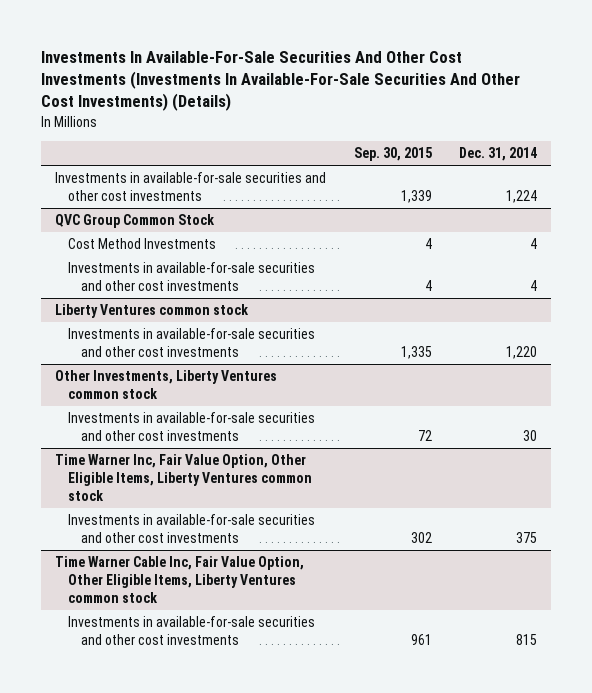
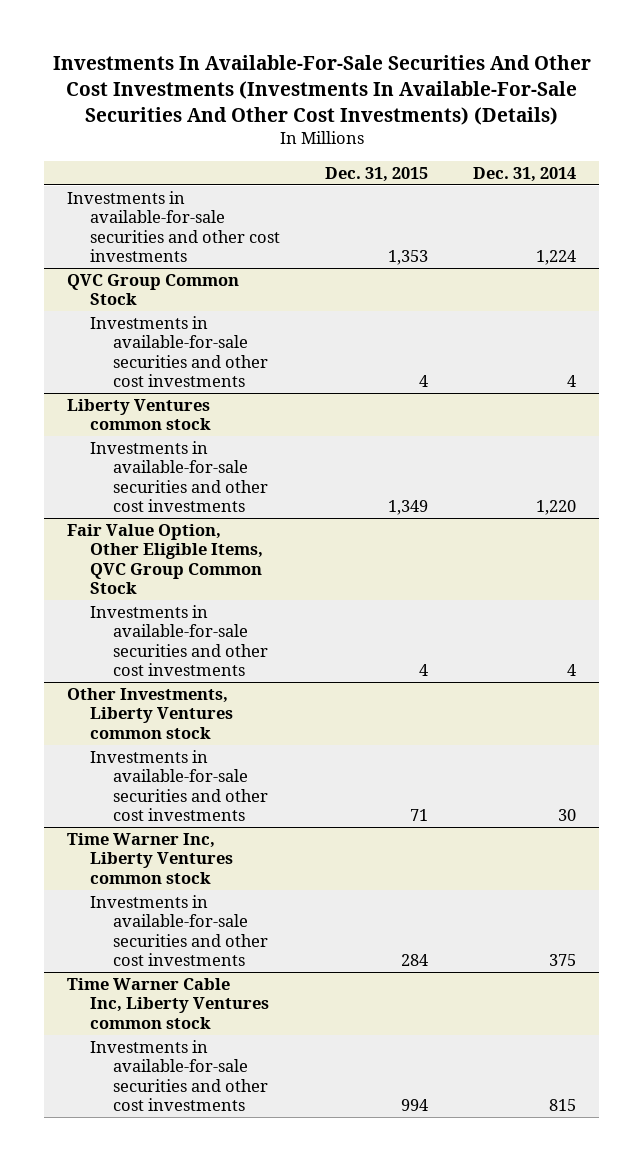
- | Sep. 30, 2015 | Dec. 31, 2014
+ | Dec. 31, 2015 | Dec. 31, 2014
@ QVC Group Common Stock
- Cost Method Investments | 4 | 4
+ Fair Value Option, Other Eligible Items, QVC Group Common Stock
+ Investments in available-for-sale securities and other cost investments | 4 | 4
- Time Warner Inc, Fair Value Option, Other Eligible Items, Liberty Ventures common stock
+ Time Warner Inc, Liberty Ventures common stock
- Time Warner Cable Inc, Fair Value Option, Other Eligible Items, Liberty Ventures common stock
+ Time Warner Cable Inc, Liberty Ventures common stock

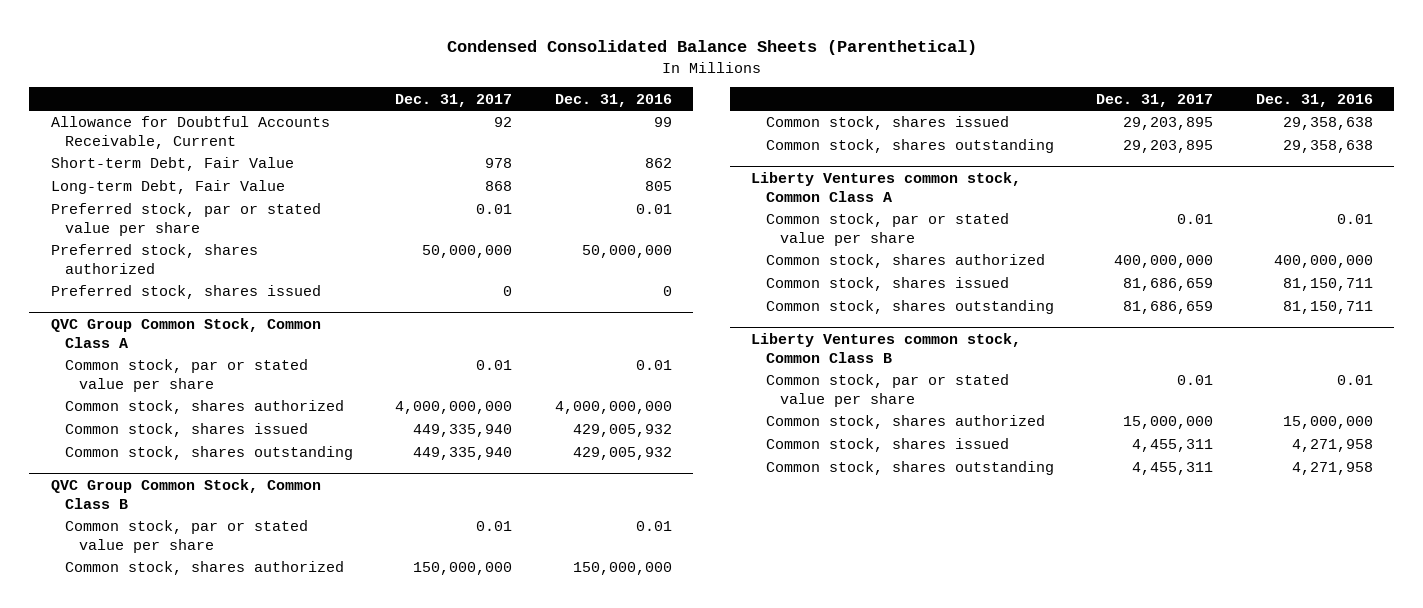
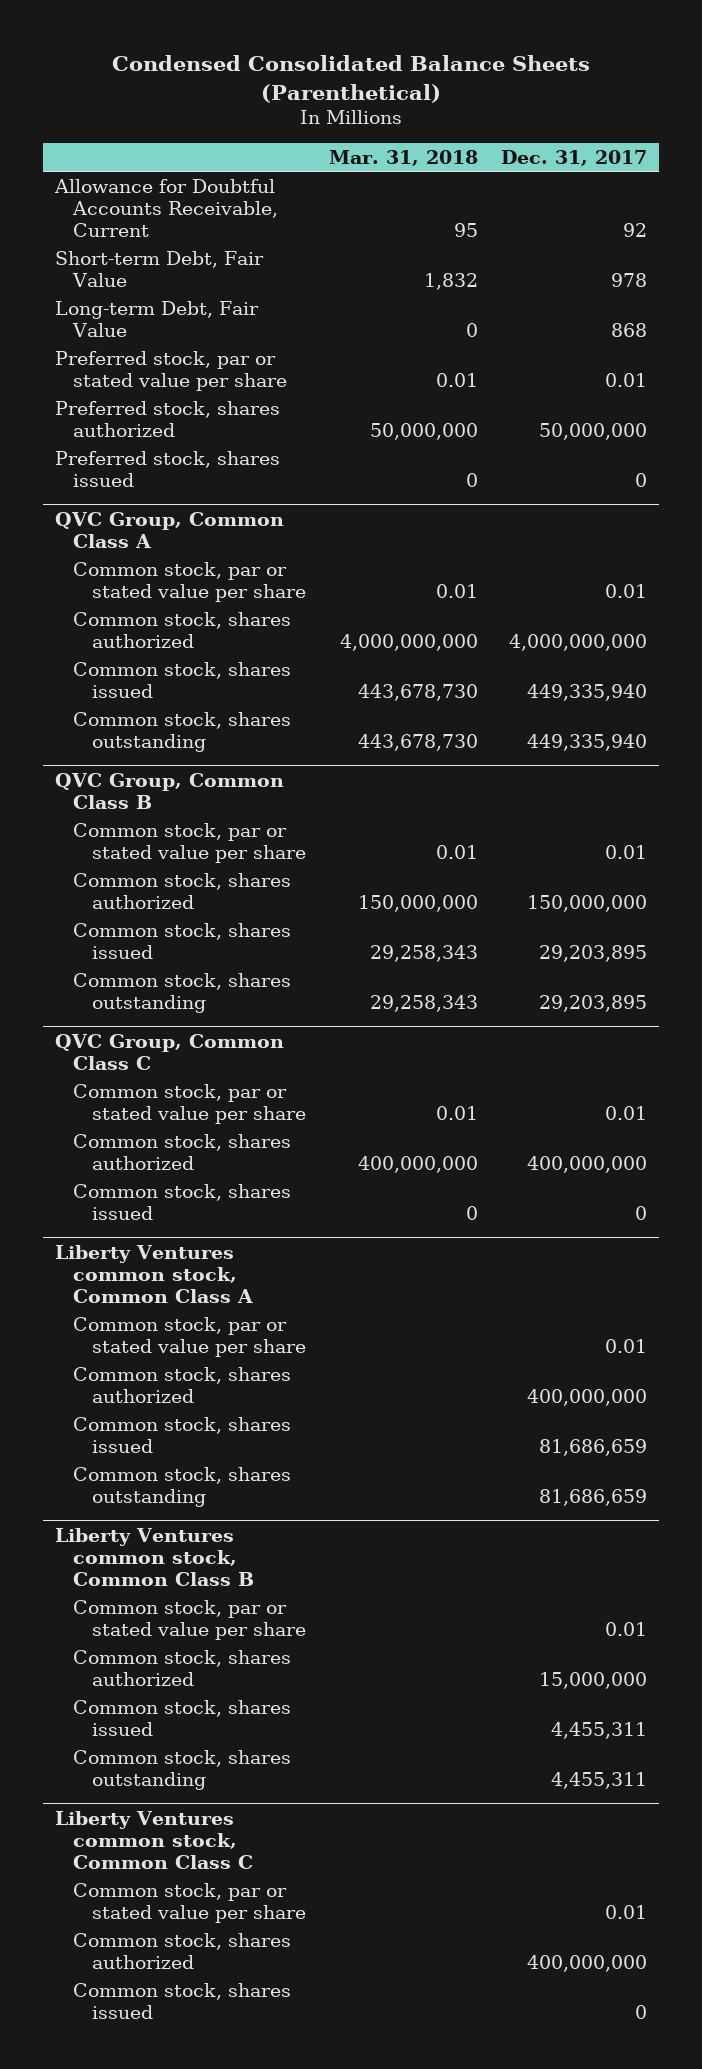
- | Dec. 31, 2017 | Dec. 31, 2016
+ | Mar. 31, 2018 | Dec. 31, 2017
- QVC Group Common Stock, Common Class A
+ QVC Group, Common Class A
- QVC Group Common Stock, Common Class B
+ QVC Group, Common Class B
+ QVC Group, Common Class C
+ Common stock, par or stated value per share | 0.01 | 0.01
+ Common stock, shares authorized | 400,000,000 | 400,000,000
+ Common stock, shares issued | 0 | 0
+ Liberty Ventures common stock, Common Class C
+ Common stock, par or stated value per share | | 0.01
+ Common stock, shares authorized | | 400,000,000
+ Common stock, shares issued | | 0

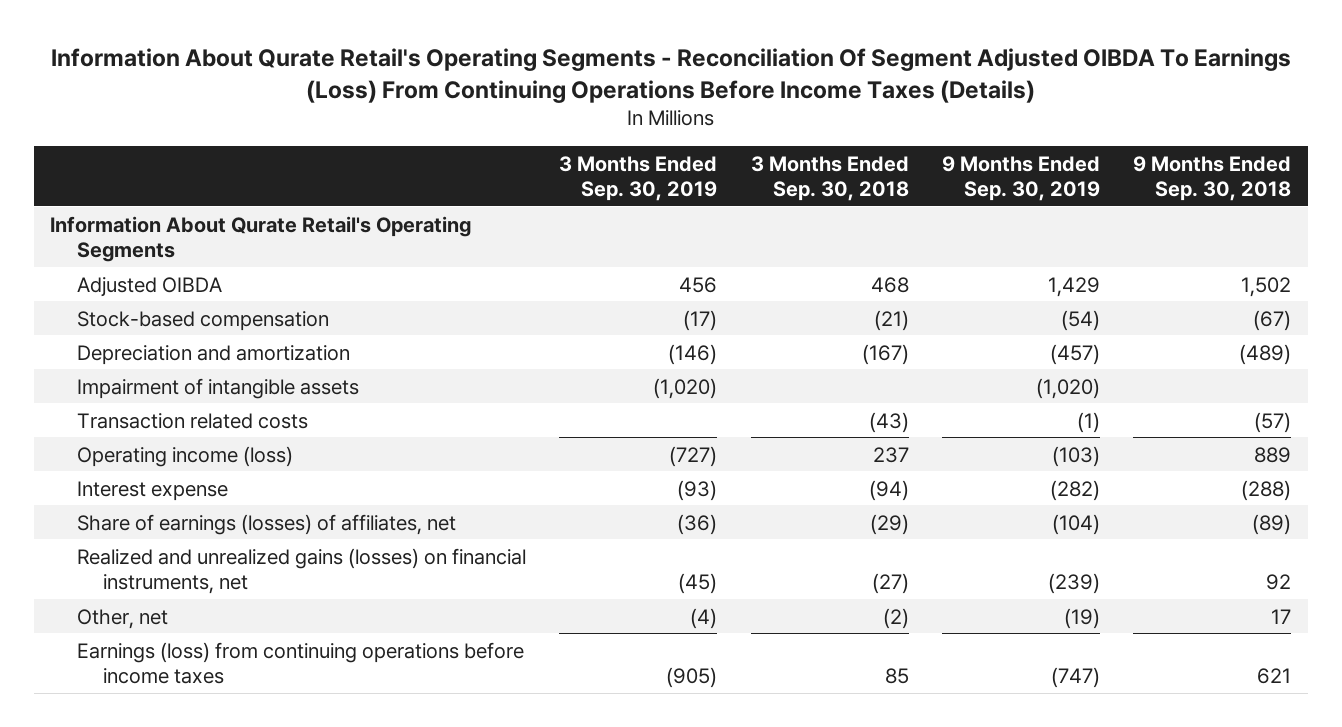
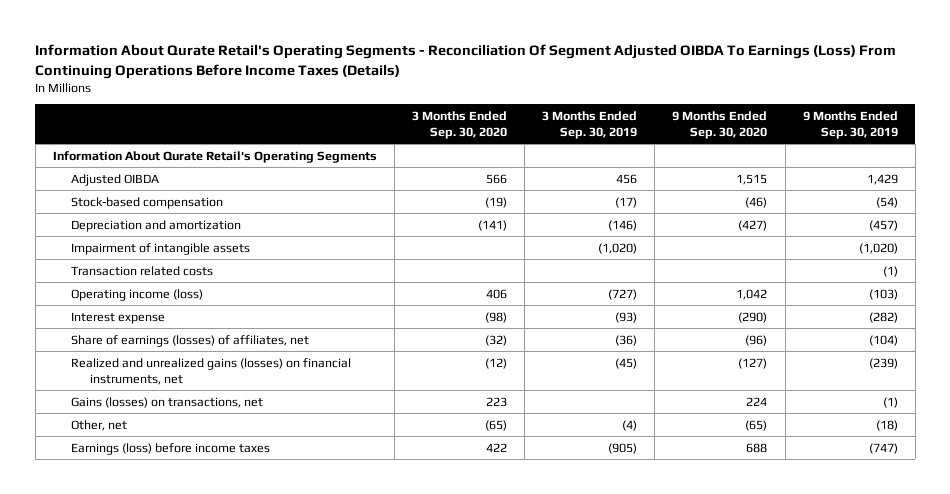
- | 3 Months Ended Sep. 30, 2019 | 3 Months Ended Sep. 30, 2018 | 9 Months Ended Sep. 30, 2019 | 9 Months Ended Sep. 30, 2018
+ | 3 Months Ended Sep. 30, 2020 | 3 Months Ended Sep. 30, 2019 | 9 Months Ended Sep. 30, 2020 | 9 Months Ended Sep. 30, 2019
- Other, net | (4) | (2) | (19) | 17
- Earnings (loss) from continuing operations before income taxes | (905) | 85 | (747) | 621
+ Gains (losses) on transactions, net | 223 | | 224 | (1)
+ Other, net | (65) | (4) | (65) | (18)
+ Earnings (loss) before income taxes | 422 | (905) | 688 | (747)

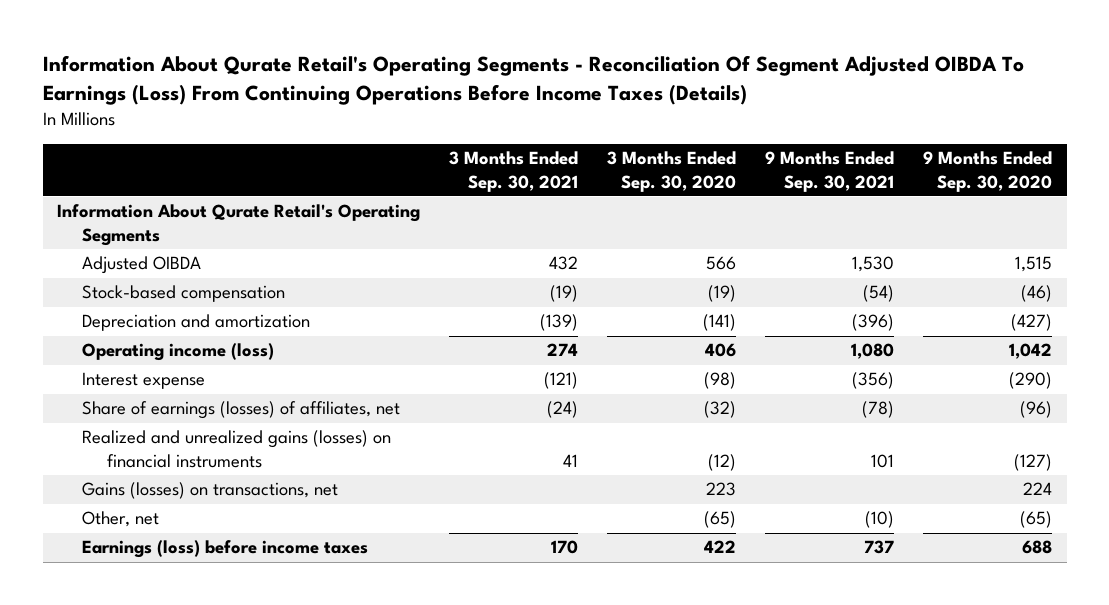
- | 3 Months Ended Sep. 30, 2020 | 3 Months Ended Sep. 30, 2019 | 9 Months Ended Sep. 30, 2020 | 9 Months Ended Sep. 30, 2019
+ | 3 Months Ended Sep. 30, 2021 | 3 Months Ended Sep. 30, 2020 | 9 Months Ended Sep. 30, 2021 | 9 Months Ended Sep. 30, 2020
- Impairment of intangible assets | | (1,020) | | (1,020)
- Transaction related costs | | | | (1)
- Realized and unrealized gains (losses) on financial instruments, net | (12) | (45) | (127) | (239)
+ Realized and unrealized gains (losses) on financial instruments | 41 | (12) | 101 | (127)

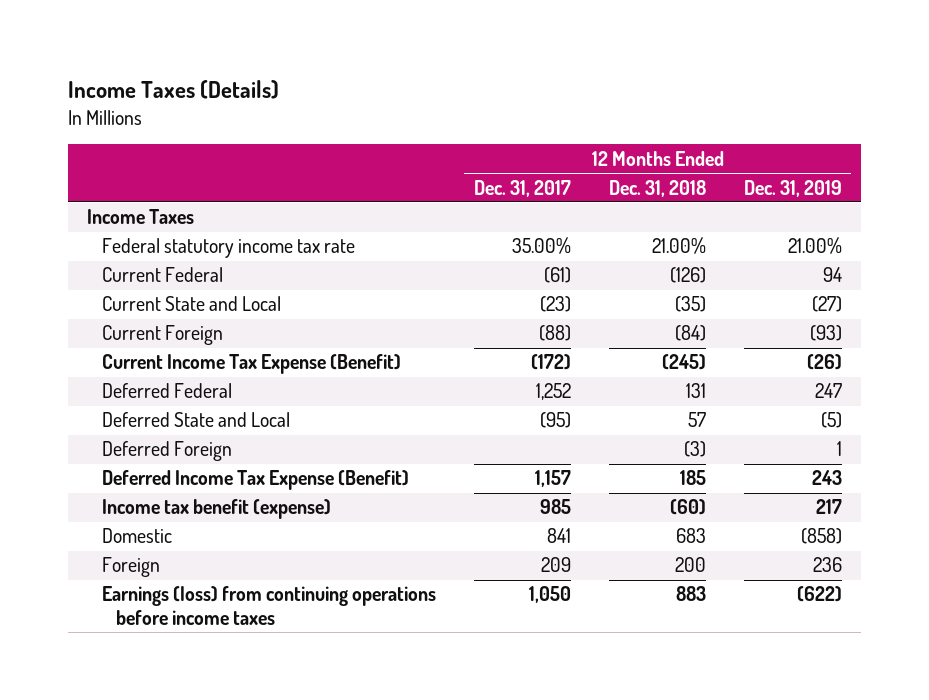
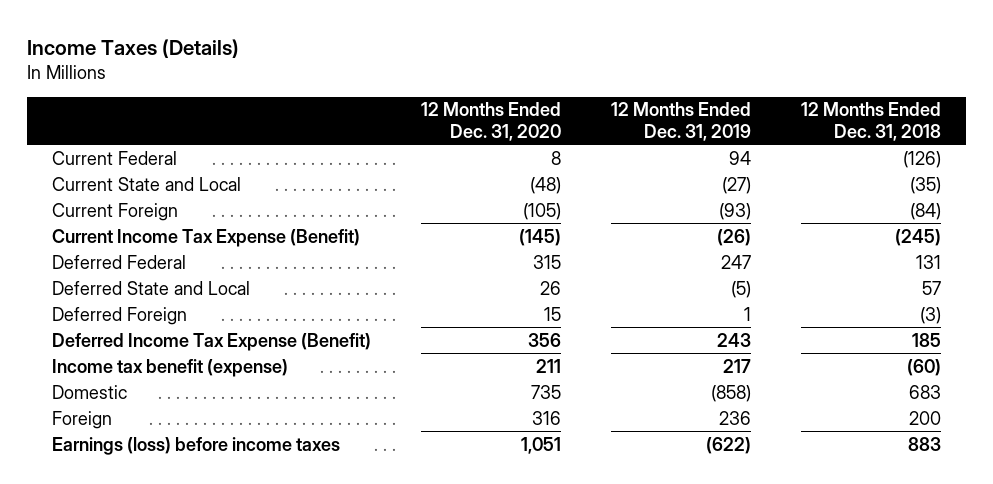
- | 12 Months Ended Dec. 31, 2017 | 12 Months Ended Dec. 31, 2018 | 12 Months Ended Dec. 31, 2019
+ | 12 Months Ended Dec. 31, 2020 | 12 Months Ended Dec. 31, 2019 | 12 Months Ended Dec. 31, 2018
- Income Taxes
- Federal statutory income tax rate | 35.00% | 21.00% | 21.00%
- Earnings (loss) from continuing operations before income taxes | 1,050 | 883 | (622)
+ Earnings (loss) before income taxes | 1,051 | (622) | 883

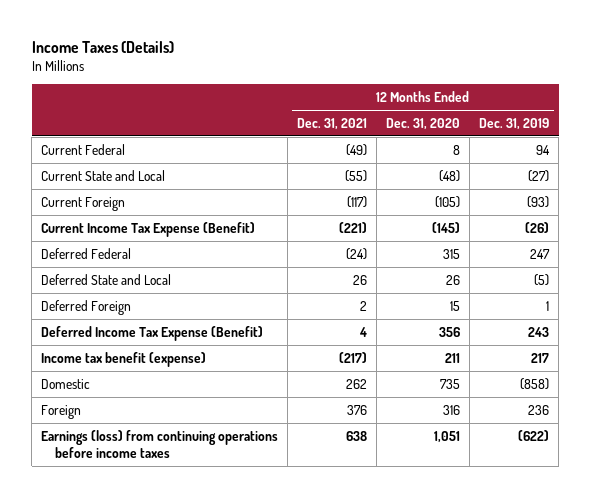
- | 12 Months Ended Dec. 31, 2020 | 12 Months Ended Dec. 31, 2019 | 12 Months Ended Dec. 31, 2018
+ | 12 Months Ended Dec. 31, 2021 | 12 Months Ended Dec. 31, 2020 | 12 Months Ended Dec. 31, 2019
- Earnings (loss) before income taxes | 1,051 | (622) | 883
+ Earnings (loss) from continuing operations before income taxes | 638 | 1,051 | (622)

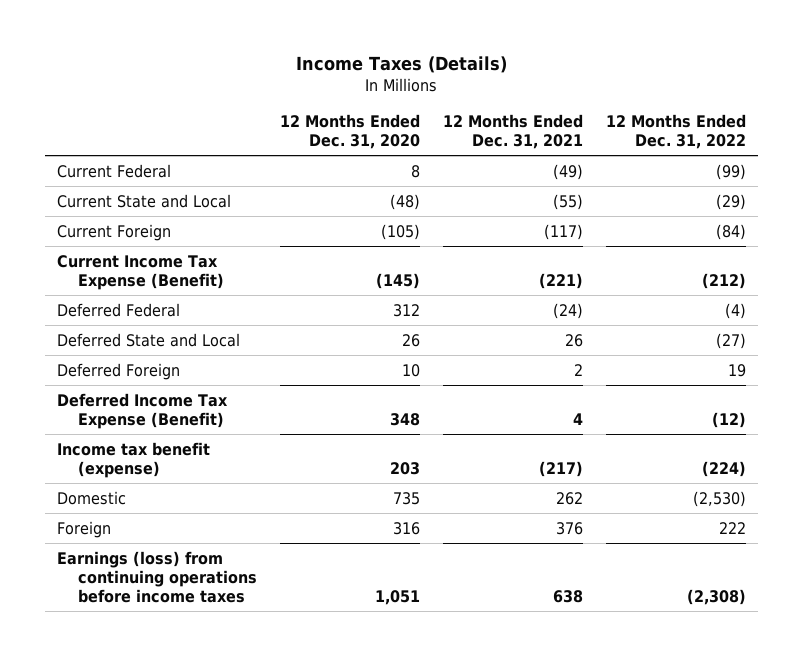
- | 12 Months Ended Dec. 31, 2021 | 12 Months Ended Dec. 31, 2020 | 12 Months Ended Dec. 31, 2019
+ | 12 Months Ended Dec. 31, 2020 | 12 Months Ended Dec. 31, 2021 | 12 Months Ended Dec. 31, 2022
- Deferred Federal | (24) | 315 | 247
+ Deferred Federal | 312 | (24) | (4)
- Deferred Foreign | 2 | 15 | 1
- Deferred Income Tax Expense (Benefit) | 4 | 356 | 243
- Income tax benefit (expense) | (217) | 211 | 217
+ Deferred Foreign | 10 | 2 | 19
+ Deferred Income Tax Expense (Benefit) | 348 | 4 | (12)
+ Income tax benefit (expense) | 203 | (217) | (224)

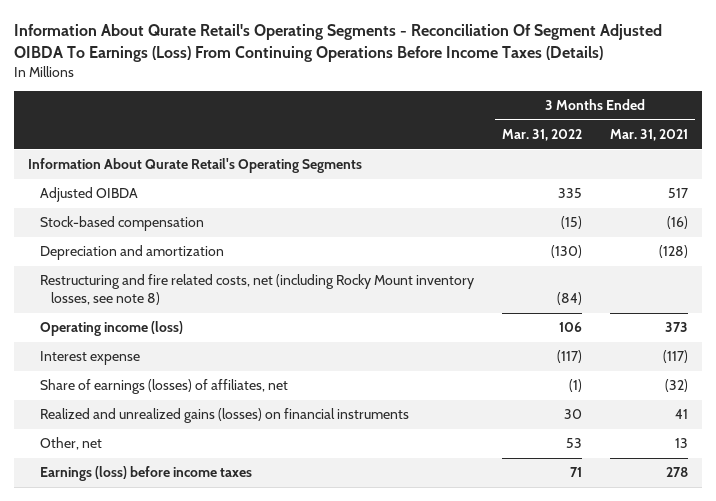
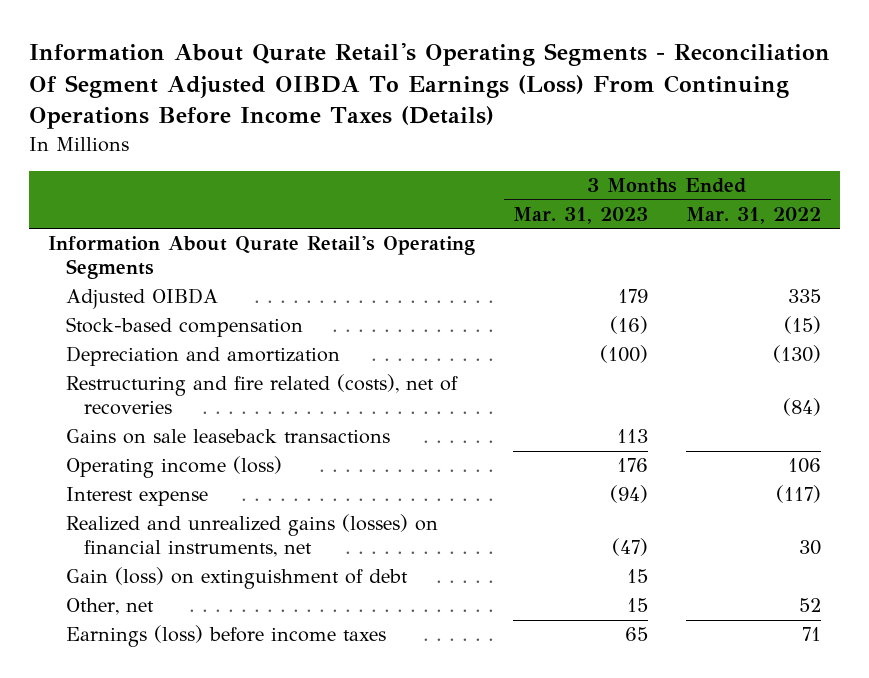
- | 3 Months Ended Mar. 31, 2022 | 3 Months Ended Mar. 31, 2021
+ | 3 Months Ended Mar. 31, 2023 | 3 Months Ended Mar. 31, 2022
- Restructuring and fire related costs, net (including Rocky Mount inventory losses, see note 8) | (84) |
+ Restructuring and fire related (costs), net of recoveries | | (84)
+ Gains on sale leaseback transactions | 113 |
- Share of earnings (losses) of affiliates, net | (1) | (32)
- Realized and unrealized gains (losses) on financial instruments | 30 | 41
- Other, net | 53 | 13
+ Realized and unrealized gains (losses) on financial instruments, net | (47) | 30
+ Gain (loss) on extinguishment of debt | 15 |
+ Other, net | 15 | 52

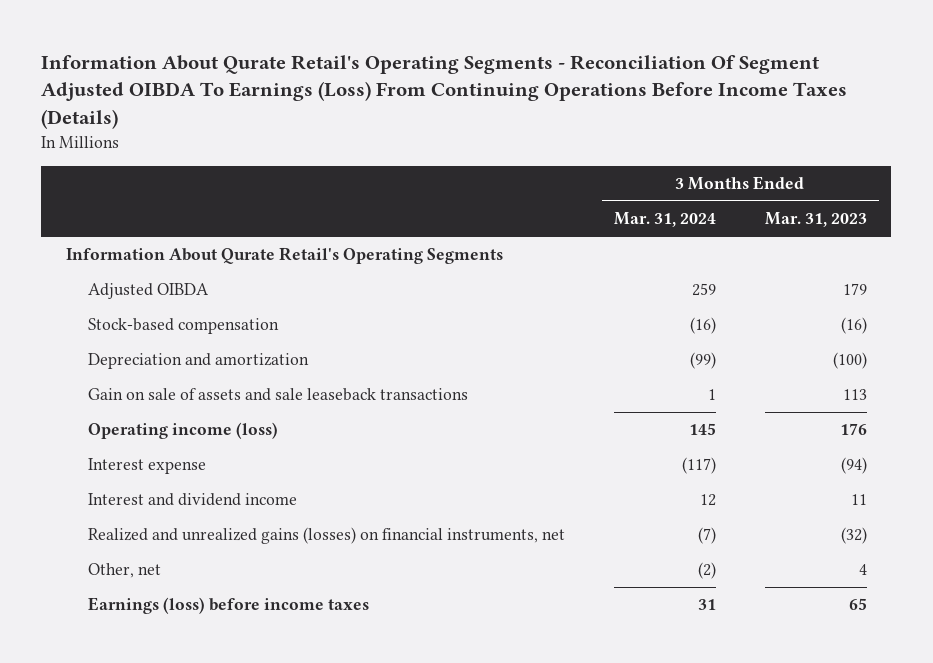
- | 3 Months Ended Mar. 31, 2023 | 3 Months Ended Mar. 31, 2022
+ | 3 Months Ended Mar. 31, 2024 | 3 Months Ended Mar. 31, 2023
- Restructuring and fire related (costs), net of recoveries | | (84)
- Gains on sale leaseback transactions | 113 |
+ Gain on sale of assets and sale leaseback transactions | 1 | 113
- Realized and unrealized gains (losses) on financial instruments, net | (47) | 30
- Gain (loss) on extinguishment of debt | 15 |
- Other, net | 15 | 52
+ Interest and dividend income | 12 | 11
+ Realized and unrealized gains (losses) on financial instruments, net | (7) | (32)
+ Other, net | (2) | 4

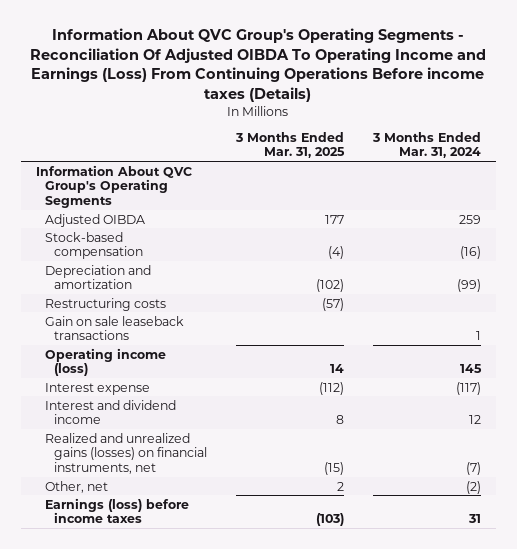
- Information About Qurate Retail's Operating Segments - Reconciliation Of Segment Adjusted OIBDA To Earnings (Loss) From Continuing Operations Before Income Taxes (Details)
+ Information About QVC Group's Operating Segments - Reconciliation Of Adjusted OIBDA To Operating Income and Earnings (Loss) From Continuing Operations Before income taxes (Details)
- | 3 Months Ended Mar. 31, 2024 | 3 Months Ended Mar. 31, 2023
+ | 3 Months Ended Mar. 31, 2025 | 3 Months Ended Mar. 31, 2024
- Information About Qurate Retail's Operating Segments
+ Information About QVC Group's Operating Segments
- Gain on sale of assets and sale leaseback transactions | 1 | 113
+ Restructuring costs | (57) |
+ Gain on sale leaseback transactions | | 1

